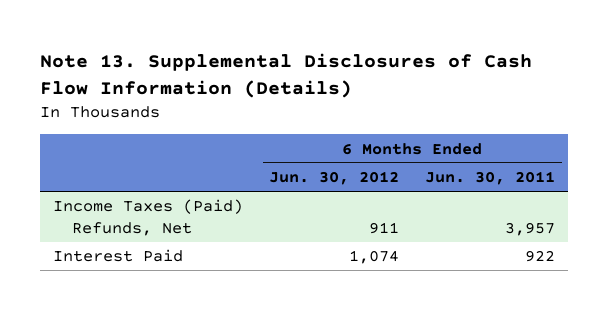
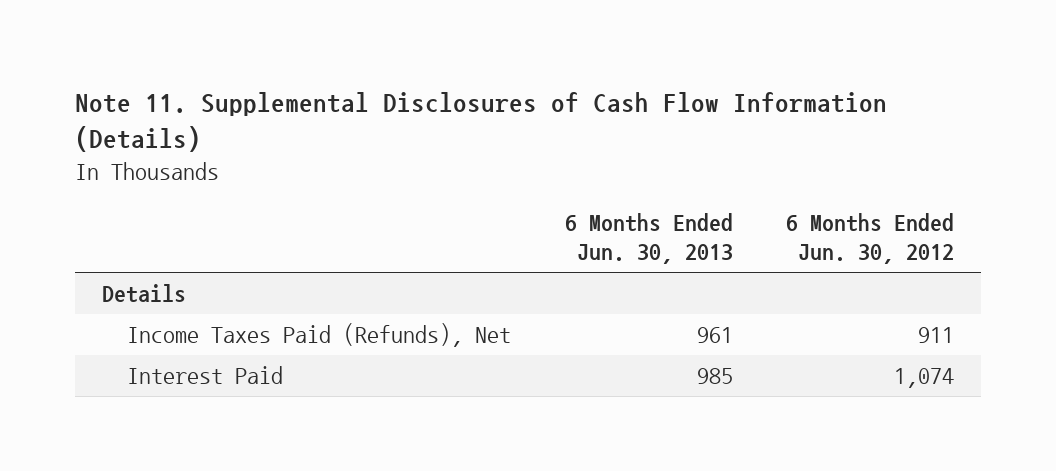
- Note 13. Supplemental Disclosures of Cash Flow Information (Details)
+ Note 11. Supplemental Disclosures of Cash Flow Information (Details)
- | 6 Months Ended Jun. 30, 2012 | 6 Months Ended Jun. 30, 2011
+ | 6 Months Ended Jun. 30, 2013 | 6 Months Ended Jun. 30, 2012
- Income Taxes (Paid) Refunds, Net | 911 | 3,957
+ Details
+ Income Taxes Paid (Refunds), Net | 961 | 911

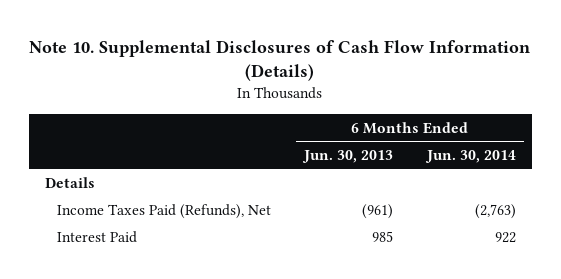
- Note 11. Supplemental Disclosures of Cash Flow Information (Details)
+ Note 10. Supplemental Disclosures of Cash Flow Information (Details)
- | 6 Months Ended Jun. 30, 2013 | 6 Months Ended Jun. 30, 2012
+ | 6 Months Ended Jun. 30, 2013 | 6 Months Ended Jun. 30, 2014
- Income Taxes Paid (Refunds), Net | 961 | 911
+ Income Taxes Paid (Refunds), Net | (961) | (2,763)

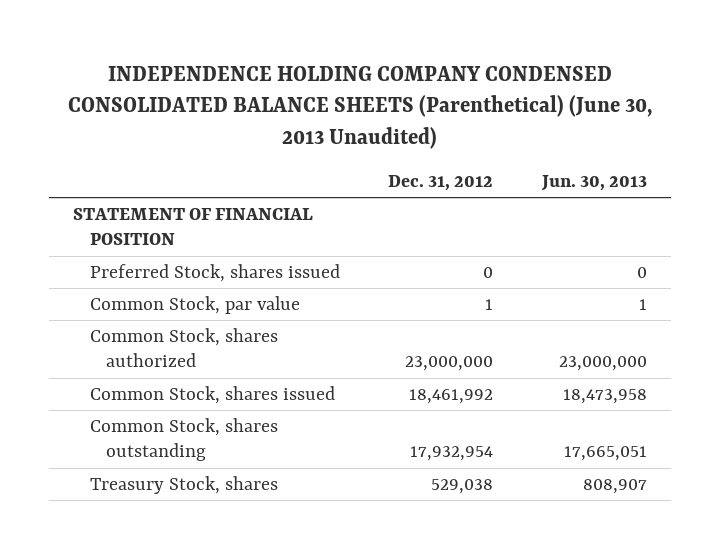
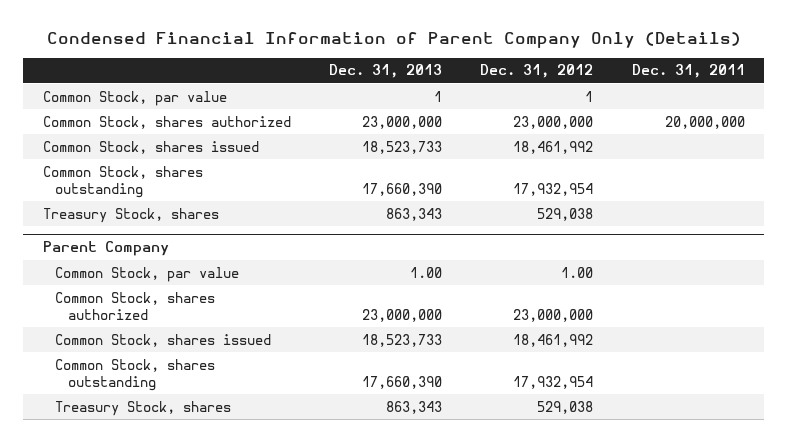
- INDEPENDENCE HOLDING COMPANY CONDENSED CONSOLIDATED BALANCE SHEETS (Parenthetical) (June 30, 2013 Unaudited)
+ Condensed Financial Information of Parent Company Only (Details)
- | Dec. 31, 2012 | Jun. 30, 2013
+ | Dec. 31, 2013 | Dec. 31, 2012 | Dec. 31, 2011
- STATEMENT OF FINANCIAL POSITION
- Preferred Stock, shares issued | 0 | 0
+ Parent Company
+ Common Stock, par value | 1.00 | 1.00 |
+ Common Stock, shares authorized | 23,000,000 | 23,000,000 |
+ Common Stock, shares issued | 18,523,733 | 18,461,992 |
+ Common Stock, shares outstanding | 17,660,390 | 17,932,954 |
+ Treasury Stock, shares | 863,343 | 529,038 |

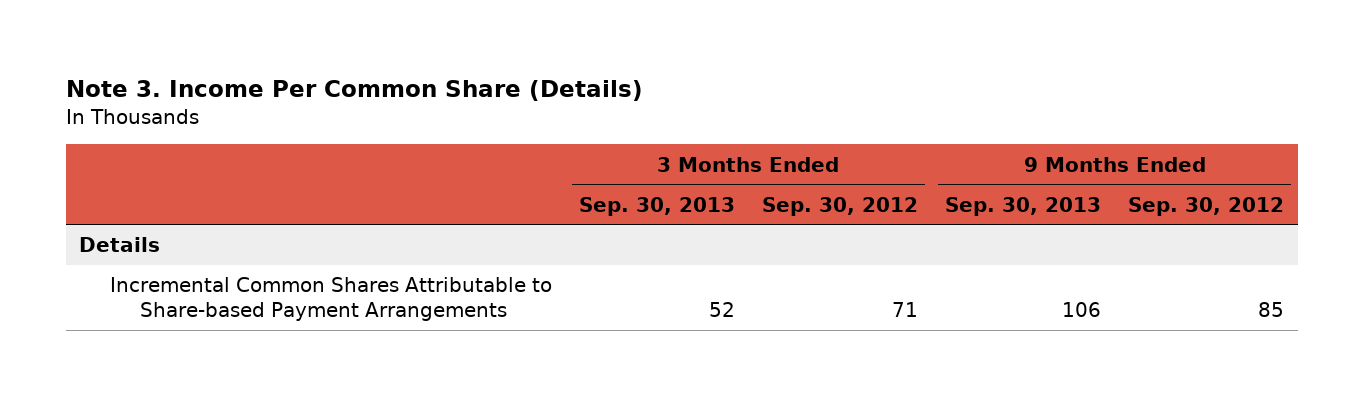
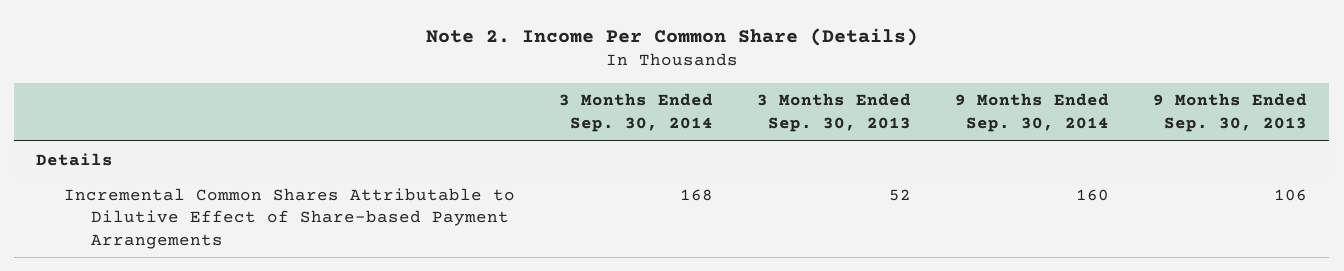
- Note 3. Income Per Common Share (Details)
+ Note 2. Income Per Common Share (Details)
- | 3 Months Ended Sep. 30, 2013 | 3 Months Ended Sep. 30, 2012 | 9 Months Ended Sep. 30, 2013 | 9 Months Ended Sep. 30, 2012
+ | 3 Months Ended Sep. 30, 2014 | 3 Months Ended Sep. 30, 2013 | 9 Months Ended Sep. 30, 2014 | 9 Months Ended Sep. 30, 2013
- Incremental Common Shares Attributable to Share-based Payment Arrangements | 52 | 71 | 106 | 85
+ Incremental Common Shares Attributable to Dilutive Effect of Share-based Payment Arrangements | 168 | 52 | 160 | 106

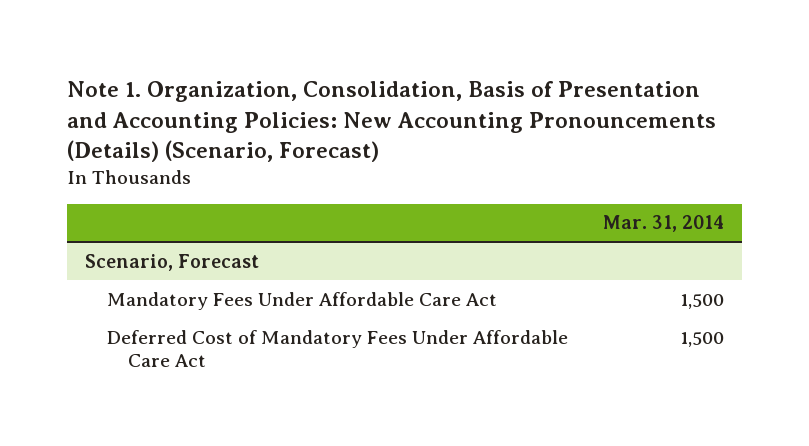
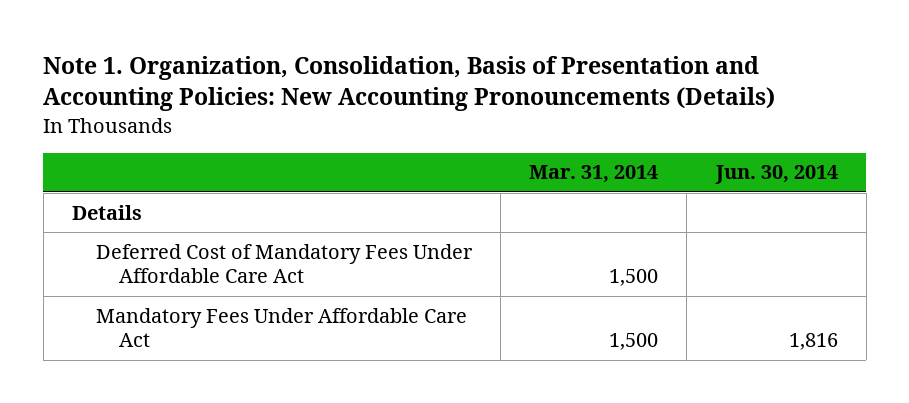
- Note 1. Organization, Consolidation, Basis of Presentation and Accounting Policies: New Accounting Pronouncements (Details) (Scenario, Forecast)
+ Note 1. Organization, Consolidation, Basis of Presentation and Accounting Policies: New Accounting Pronouncements (Details)
- | Mar. 31, 2014
+ | Mar. 31, 2014 | Jun. 30, 2014
- Scenario, Forecast
- Mandatory Fees Under Affordable Care Act | 1,500
+ Details
+ Mandatory Fees Under Affordable Care Act | 1,500 | 1,816

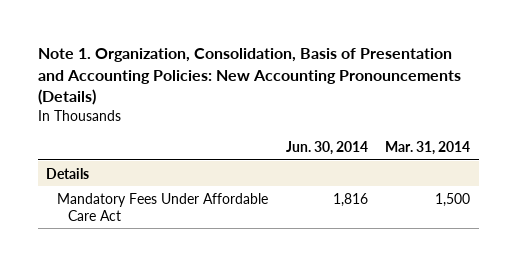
- | Mar. 31, 2014 | Jun. 30, 2014
+ | Jun. 30, 2014 | Mar. 31, 2014
- Deferred Cost of Mandatory Fees Under Affordable Care Act | 1,500 |

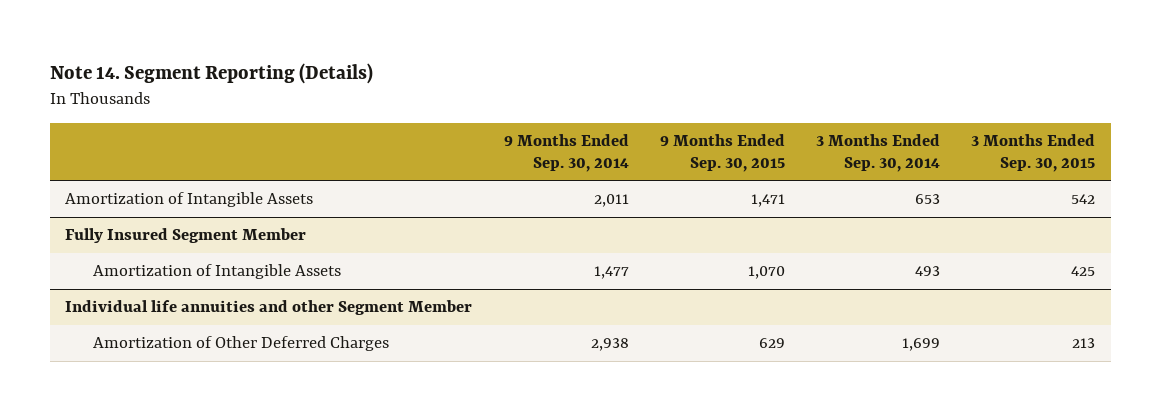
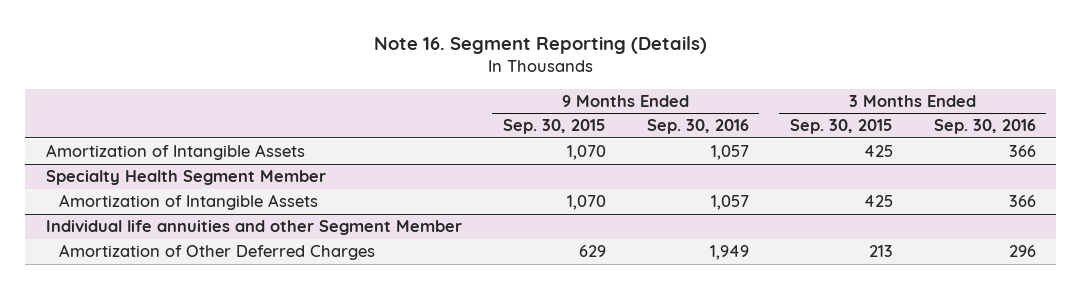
- Note 14. Segment Reporting (Details)
+ Note 16. Segment Reporting (Details)
- | 9 Months Ended Sep. 30, 2014 | 9 Months Ended Sep. 30, 2015 | 3 Months Ended Sep. 30, 2014 | 3 Months Ended Sep. 30, 2015
+ | 9 Months Ended Sep. 30, 2015 | 9 Months Ended Sep. 30, 2016 | 3 Months Ended Sep. 30, 2015 | 3 Months Ended Sep. 30, 2016
- Amortization of Intangible Assets | 2,011 | 1,471 | 653 | 542
- Fully Insured Segment Member
+ Specialty Health Segment Member
+ Amortization of Intangible Assets | 1,070 | 1,057 | 425 | 366

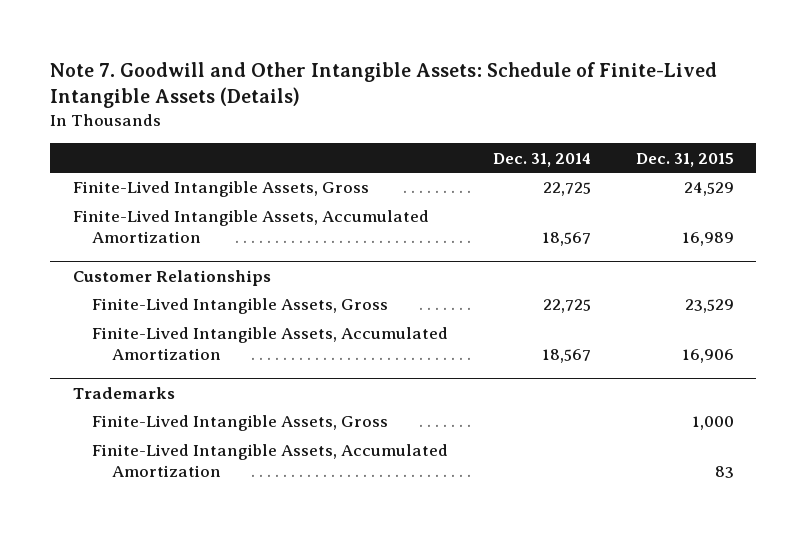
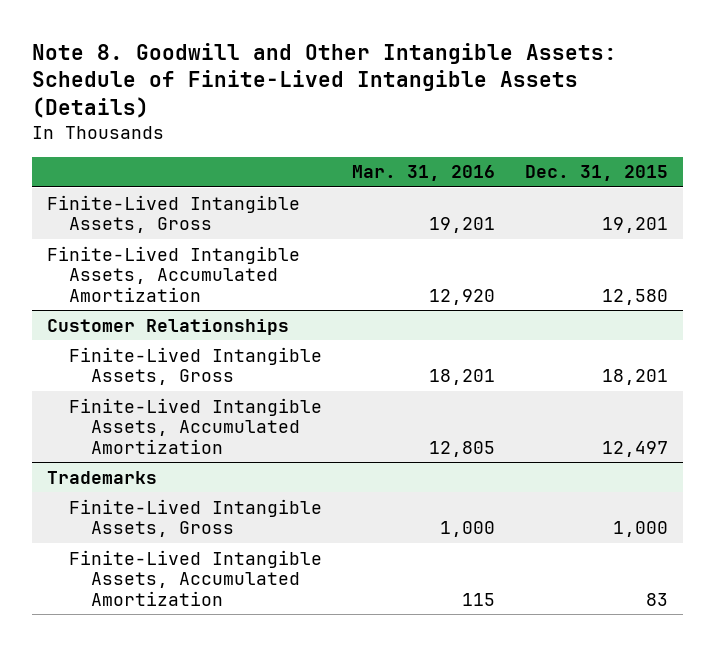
- Note 7. Goodwill and Other Intangible Assets: Schedule of Finite-Lived Intangible Assets (Details)
+ Note 8. Goodwill and Other Intangible Assets: Schedule of Finite-Lived Intangible Assets (Details)
- | Dec. 31, 2014 | Dec. 31, 2015
+ | Mar. 31, 2016 | Dec. 31, 2015
- Finite-Lived Intangible Assets, Gross | 22,725 | 24,529
- Finite-Lived Intangible Assets, Accumulated Amortization | 18,567 | 16,989
+ Finite-Lived Intangible Assets, Gross | 19,201 | 19,201
+ Finite-Lived Intangible Assets, Accumulated Amortization | 12,920 | 12,580
@ Customer Relationships
- Finite-Lived Intangible Assets, Gross | 22,725 | 23,529
- Finite-Lived Intangible Assets, Accumulated Amortization | 18,567 | 16,906
+ Finite-Lived Intangible Assets, Gross | 18,201 | 18,201
+ Finite-Lived Intangible Assets, Accumulated Amortization | 12,805 | 12,497

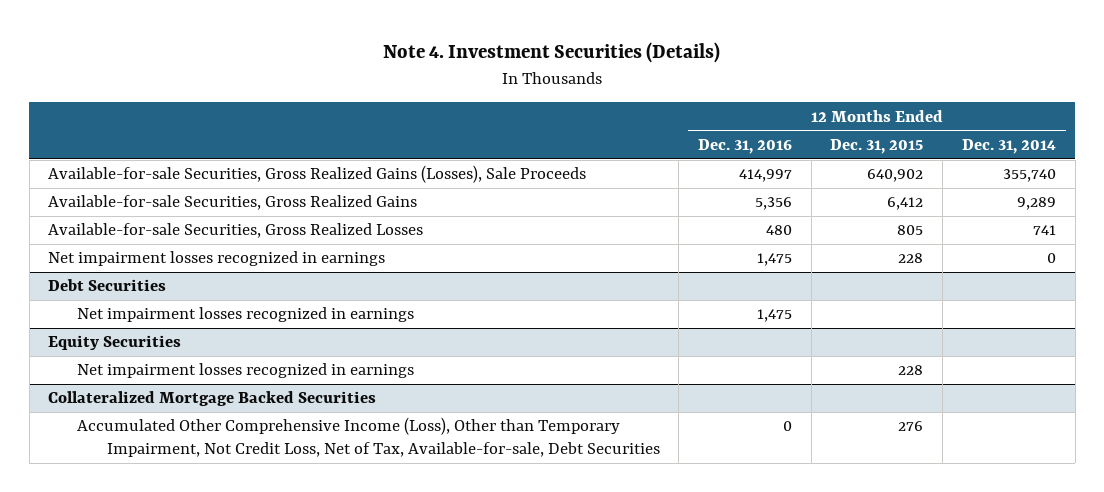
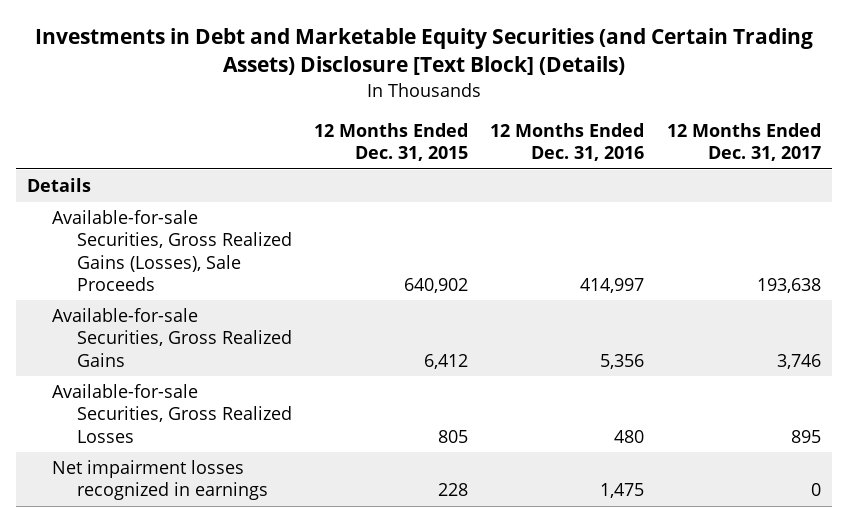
- Note 4. Investment Securities (Details)
+ Investments in Debt and Marketable Equity Securities (and Certain Trading Assets) Disclosure [Text Block] (Details)
- | 12 Months Ended Dec. 31, 2016 | 12 Months Ended Dec. 31, 2015 | 12 Months Ended Dec. 31, 2014
+ | 12 Months Ended Dec. 31, 2015 | 12 Months Ended Dec. 31, 2016 | 12 Months Ended Dec. 31, 2017
+ Details
- Debt Securities
- Net impairment losses recognized in earnings | 1,475 | |
- Equity Securities
- Net impairment losses recognized in earnings | | 228 |
- Collateralized Mortgage Backed Securities
- Accumulated Other Comprehensive Income (Loss), Other than Temporary Impairment, Not Credit Loss, Net of Tax, Available-for-sale, Debt Securities | 0 | 276 |

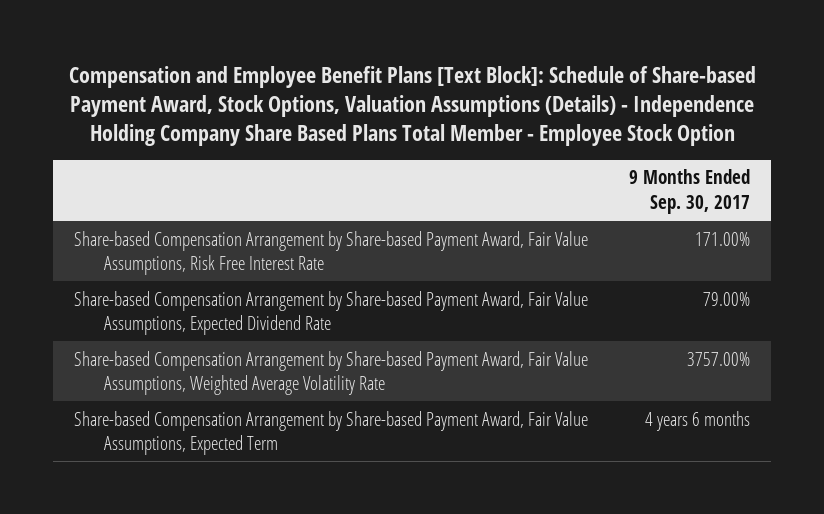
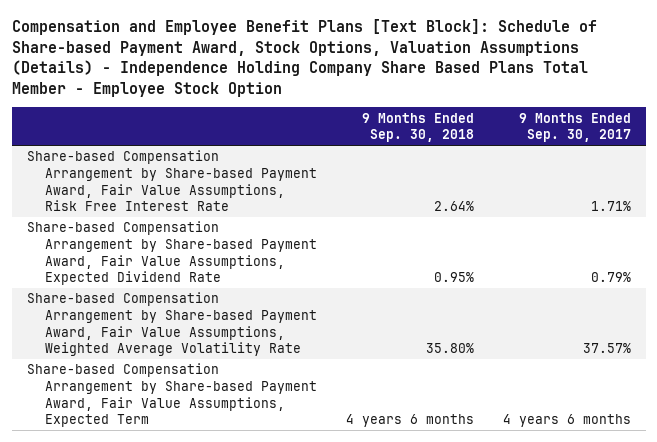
- | 9 Months Ended Sep. 30, 2017
+ | 9 Months Ended Sep. 30, 2018 | 9 Months Ended Sep. 30, 2017
- Share-based Compensation Arrangement by Share-based Payment Award, Fair Value Assumptions, Risk Free Interest Rate | 171.00%
- Share-based Compensation Arrangement by Share-based Payment Award, Fair Value Assumptions, Expected Dividend Rate | 79.00%
- Share-based Compensation Arrangement by Share-based Payment Award, Fair Value Assumptions, Weighted Average Volatility Rate | 3757.00%
+ Share-based Compensation Arrangement by Share-based Payment Award, Fair Value Assumptions, Risk Free Interest Rate | 2.64% | 1.71%
+ Share-based Compensation Arrangement by Share-based Payment Award, Fair Value Assumptions, Expected Dividend Rate | 0.95% | 0.79%
+ Share-based Compensation Arrangement by Share-based Payment Award, Fair Value Assumptions, Weighted Average Volatility Rate | 35.80% | 37.57%

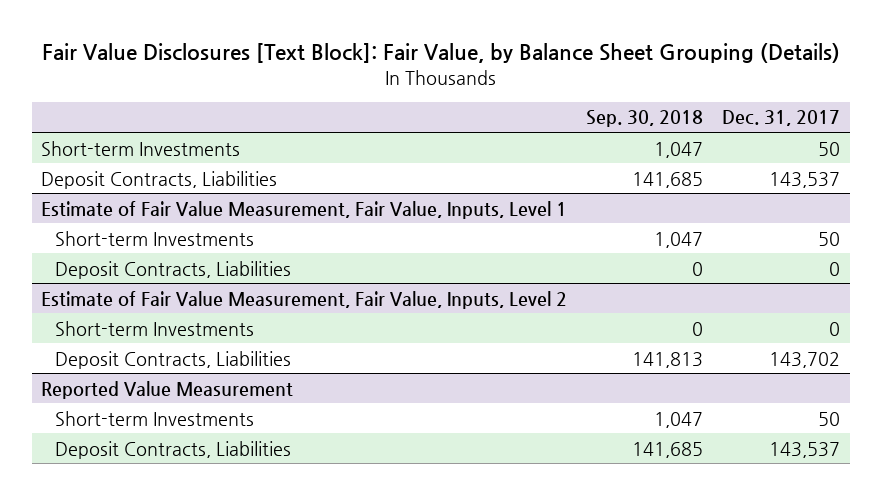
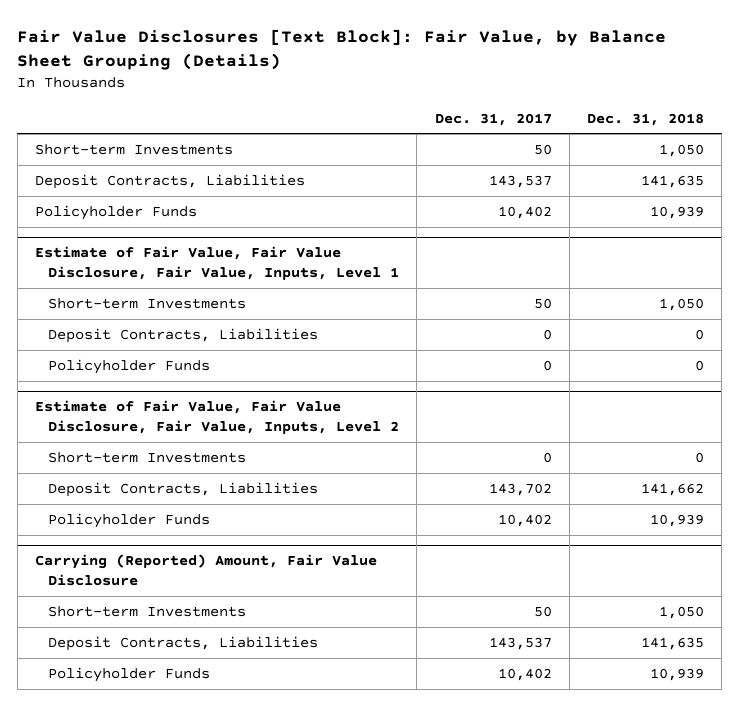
- | Sep. 30, 2018 | Dec. 31, 2017
+ | Dec. 31, 2017 | Dec. 31, 2018
- Estimate of Fair Value Measurement, Fair Value, Inputs, Level 1
+ Policyholder Funds | 10,402 | 10,939
+ Estimate of Fair Value, Fair Value Disclosure, Fair Value, Inputs, Level 1
- Estimate of Fair Value Measurement, Fair Value, Inputs, Level 2
+ Policyholder Funds | 0 | 0
+ Estimate of Fair Value, Fair Value Disclosure, Fair Value, Inputs, Level 2
- Reported Value Measurement
+ Policyholder Funds | 10,402 | 10,939
+ Carrying (Reported) Amount, Fair Value Disclosure
+ Policyholder Funds | 10,402 | 10,939

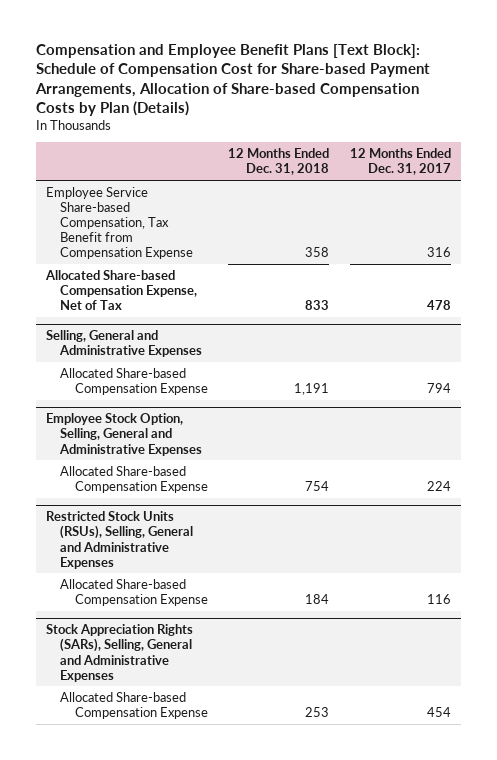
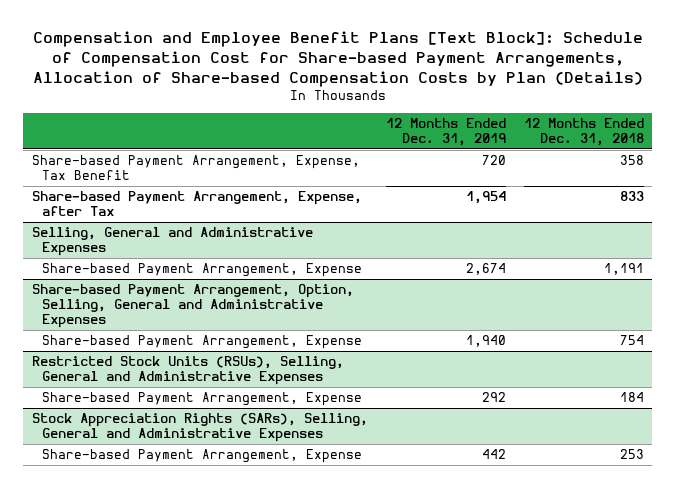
- | 12 Months Ended Dec. 31, 2018 | 12 Months Ended Dec. 31, 2017
+ | 12 Months Ended Dec. 31, 2019 | 12 Months Ended Dec. 31, 2018
- Employee Service Share-based Compensation, Tax Benefit from Compensation Expense | 358 | 316
- Allocated Share-based Compensation Expense, Net of Tax | 833 | 478
+ Share-based Payment Arrangement, Expense, Tax Benefit | 720 | 358
+ Share-based Payment Arrangement, Expense, after Tax | 1,954 | 833
@ Selling, General and Administrative Expenses
- Allocated Share-based Compensation Expense | 1,191 | 794
- Employee Stock Option, Selling, General and Administrative Expenses
- Allocated Share-based Compensation Expense | 754 | 224
@ Selling, General and Administrative Expenses
+ Share-based Payment Arrangement, Expense | 2,674 | 1,191
+ Share-based Payment Arrangement, Option, Selling, General and Administrative Expenses
+ Share-based Payment Arrangement, Expense | 1,940 | 754
@ Restricted Stock Units (RSUs), Selling, General and Administrative Expenses
- Allocated Share-based Compensation Expense | 184 | 116
+ Share-based Payment Arrangement, Expense | 292 | 184
@ Stock Appreciation Rights (SARs), Selling, General and Administrative Expenses
- Allocated Share-based Compensation Expense | 253 | 454
+ Share-based Payment Arrangement, Expense | 442 | 253

